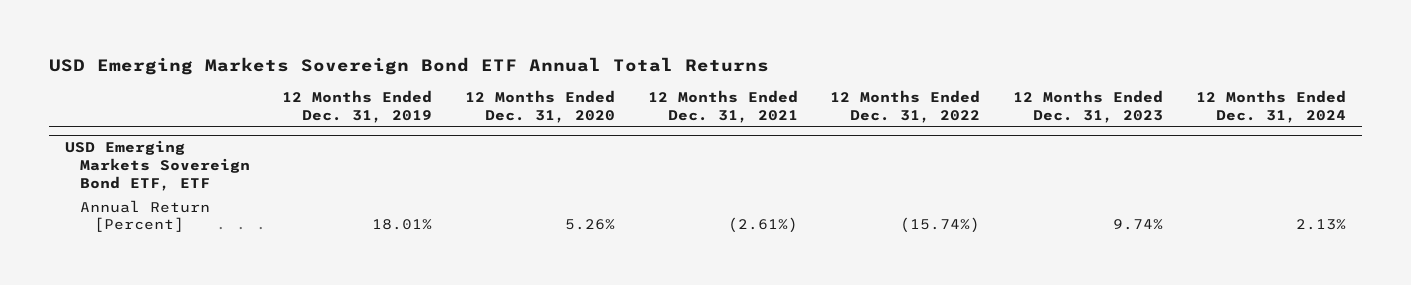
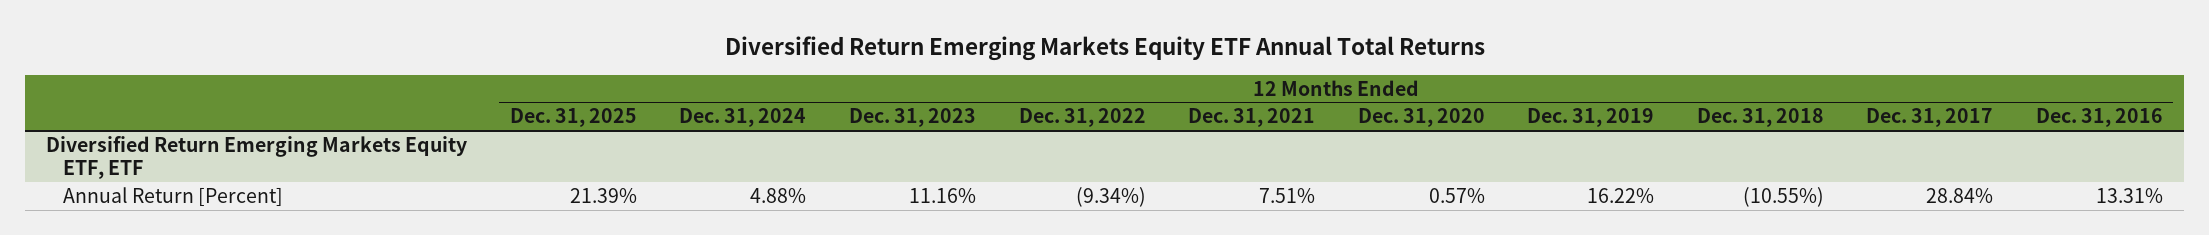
- USD Emerging Markets Sovereign Bond ETF Annual Total Returns
+ Diversified Return Emerging Markets Equity ETF Annual Total Returns
- | 12 Months Ended Dec. 31, 2019 | 12 Months Ended Dec. 31, 2020 | 12 Months Ended Dec. 31, 2021 | 12 Months Ended Dec. 31, 2022 | 12 Months Ended Dec. 31, 2023 | 12 Months Ended Dec. 31, 2024
+ | 12 Months Ended Dec. 31, 2025 | 12 Months Ended Dec. 31, 2024 | 12 Months Ended Dec. 31, 2023 | 12 Months Ended Dec. 31, 2022 | 12 Months Ended Dec. 31, 2021 | 12 Months Ended Dec. 31, 2020 | 12 Months Ended Dec. 31, 2019 | 12 Months Ended Dec. 31, 2018 | 12 Months Ended Dec. 31, 2017 | 12 Months Ended Dec. 31, 2016
- USD Emerging Markets Sovereign Bond ETF, ETF
- Annual Return [Percent] | 18.01% | 5.26% | (2.61%) | (15.74%) | 9.74% | 2.13%
+ Diversified Return Emerging Markets Equity ETF, ETF
+ Annual Return [Percent] | 21.39% | 4.88% | 11.16% | (9.34%) | 7.51% | 0.57% | 16.22% | (10.55%) | 28.84% | 13.31%

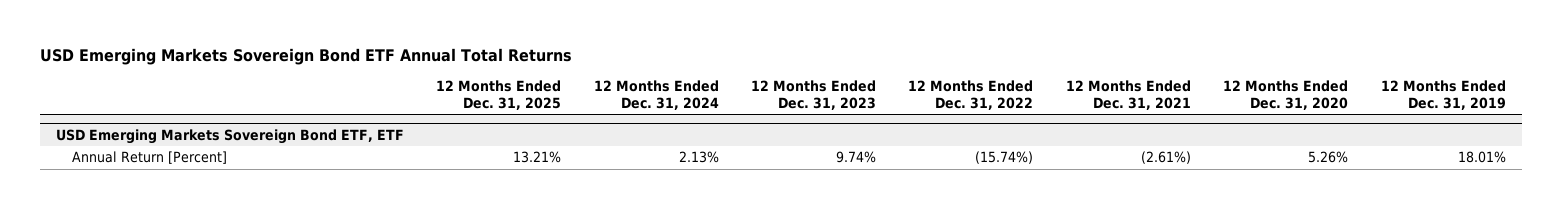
- Diversified Return Emerging Markets Equity ETF Annual Total Returns
+ USD Emerging Markets Sovereign Bond ETF Annual Total Returns
- | 12 Months Ended Dec. 31, 2025 | 12 Months Ended Dec. 31, 2024 | 12 Months Ended Dec. 31, 2023 | 12 Months Ended Dec. 31, 2022 | 12 Months Ended Dec. 31, 2021 | 12 Months Ended Dec. 31, 2020 | 12 Months Ended Dec. 31, 2019 | 12 Months Ended Dec. 31, 2018 | 12 Months Ended Dec. 31, 2017 | 12 Months Ended Dec. 31, 2016
+ | 12 Months Ended Dec. 31, 2025 | 12 Months Ended Dec. 31, 2024 | 12 Months Ended Dec. 31, 2023 | 12 Months Ended Dec. 31, 2022 | 12 Months Ended Dec. 31, 2021 | 12 Months Ended Dec. 31, 2020 | 12 Months Ended Dec. 31, 2019
- Diversified Return Emerging Markets Equity ETF, ETF
- Annual Return [Percent] | 21.39% | 4.88% | 11.16% | (9.34%) | 7.51% | 0.57% | 16.22% | (10.55%) | 28.84% | 13.31%
+ USD Emerging Markets Sovereign Bond ETF, ETF
+ Annual Return [Percent] | 13.21% | 2.13% | 9.74% | (15.74%) | (2.61%) | 5.26% | 18.01%

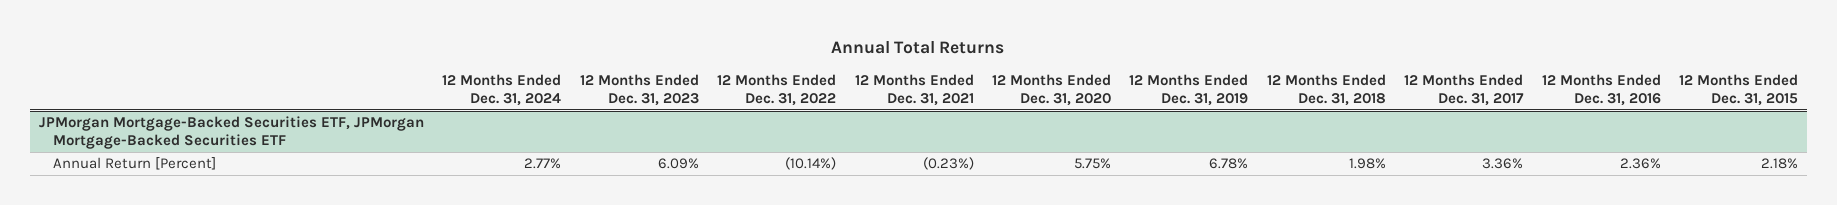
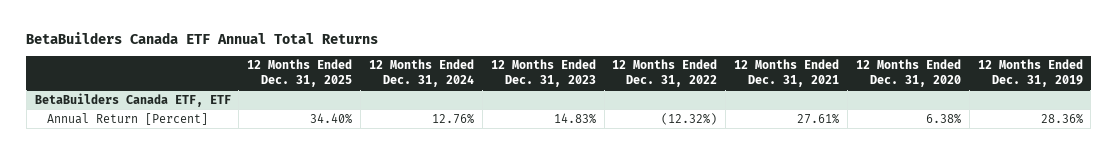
- Annual Total Returns
+ BetaBuilders Canada ETF Annual Total Returns
- | 12 Months Ended Dec. 31, 2024 | 12 Months Ended Dec. 31, 2023 | 12 Months Ended Dec. 31, 2022 | 12 Months Ended Dec. 31, 2021 | 12 Months Ended Dec. 31, 2020 | 12 Months Ended Dec. 31, 2019 | 12 Months Ended Dec. 31, 2018 | 12 Months Ended Dec. 31, 2017 | 12 Months Ended Dec. 31, 2016 | 12 Months Ended Dec. 31, 2015
+ | 12 Months Ended Dec. 31, 2025 | 12 Months Ended Dec. 31, 2024 | 12 Months Ended Dec. 31, 2023 | 12 Months Ended Dec. 31, 2022 | 12 Months Ended Dec. 31, 2021 | 12 Months Ended Dec. 31, 2020 | 12 Months Ended Dec. 31, 2019
- JPMorgan Mortgage-Backed Securities ETF, JPMorgan Mortgage-Backed Securities ETF
- Annual Return [Percent] | 2.77% | 6.09% | (10.14%) | (0.23%) | 5.75% | 6.78% | 1.98% | 3.36% | 2.36% | 2.18%
+ BetaBuilders Canada ETF, ETF
+ Annual Return [Percent] | 34.40% | 12.76% | 14.83% | (12.32%) | 27.61% | 6.38% | 28.36%

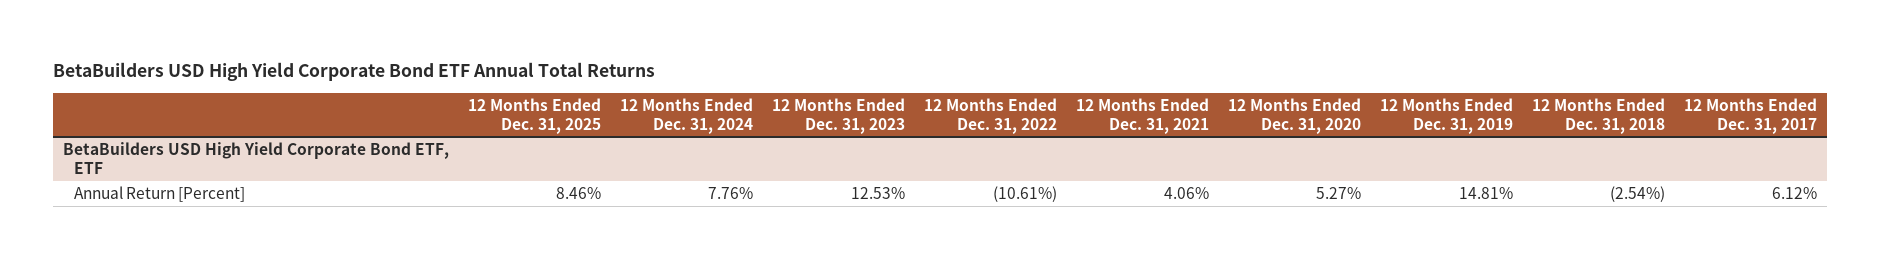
- BetaBuilders Canada ETF Annual Total Returns
+ BetaBuilders USD High Yield Corporate Bond ETF Annual Total Returns
- | 12 Months Ended Dec. 31, 2025 | 12 Months Ended Dec. 31, 2024 | 12 Months Ended Dec. 31, 2023 | 12 Months Ended Dec. 31, 2022 | 12 Months Ended Dec. 31, 2021 | 12 Months Ended Dec. 31, 2020 | 12 Months Ended Dec. 31, 2019
+ | 12 Months Ended Dec. 31, 2025 | 12 Months Ended Dec. 31, 2024 | 12 Months Ended Dec. 31, 2023 | 12 Months Ended Dec. 31, 2022 | 12 Months Ended Dec. 31, 2021 | 12 Months Ended Dec. 31, 2020 | 12 Months Ended Dec. 31, 2019 | 12 Months Ended Dec. 31, 2018 | 12 Months Ended Dec. 31, 2017
- BetaBuilders Canada ETF, ETF
- Annual Return [Percent] | 34.40% | 12.76% | 14.83% | (12.32%) | 27.61% | 6.38% | 28.36%
+ BetaBuilders USD High Yield Corporate Bond ETF, ETF
+ Annual Return [Percent] | 8.46% | 7.76% | 12.53% | (10.61%) | 4.06% | 5.27% | 14.81% | (2.54%) | 6.12%

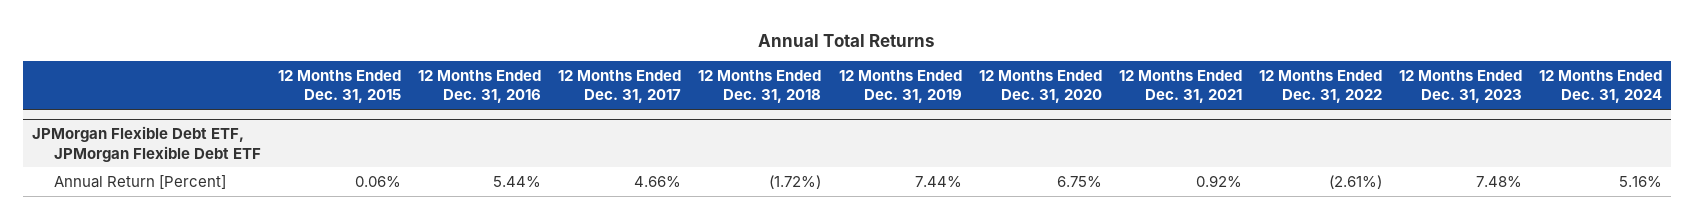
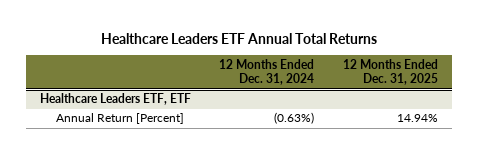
- Annual Total Returns
+ Healthcare Leaders ETF Annual Total Returns
- | 12 Months Ended Dec. 31, 2015 | 12 Months Ended Dec. 31, 2016 | 12 Months Ended Dec. 31, 2017 | 12 Months Ended Dec. 31, 2018 | 12 Months Ended Dec. 31, 2019 | 12 Months Ended Dec. 31, 2020 | 12 Months Ended Dec. 31, 2021 | 12 Months Ended Dec. 31, 2022 | 12 Months Ended Dec. 31, 2023 | 12 Months Ended Dec. 31, 2024
+ | 12 Months Ended Dec. 31, 2024 | 12 Months Ended Dec. 31, 2025
- JPMorgan Flexible Debt ETF, JPMorgan Flexible Debt ETF
- Annual Return [Percent] | 0.06% | 5.44% | 4.66% | (1.72%) | 7.44% | 6.75% | 0.92% | (2.61%) | 7.48% | 5.16%
+ Healthcare Leaders ETF, ETF
+ Annual Return [Percent] | (0.63%) | 14.94%

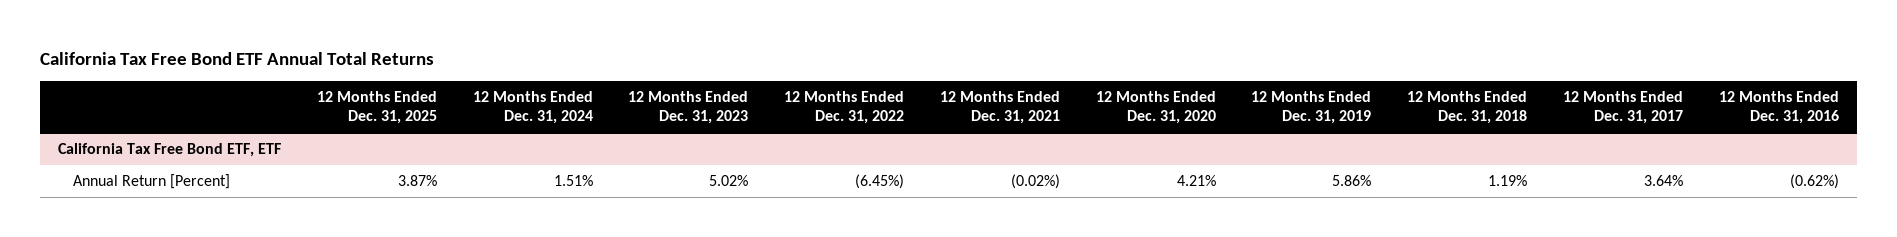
- Healthcare Leaders ETF Annual Total Returns
+ California Tax Free Bond ETF Annual Total Returns
- | 12 Months Ended Dec. 31, 2024 | 12 Months Ended Dec. 31, 2025
+ | 12 Months Ended Dec. 31, 2025 | 12 Months Ended Dec. 31, 2024 | 12 Months Ended Dec. 31, 2023 | 12 Months Ended Dec. 31, 2022 | 12 Months Ended Dec. 31, 2021 | 12 Months Ended Dec. 31, 2020 | 12 Months Ended Dec. 31, 2019 | 12 Months Ended Dec. 31, 2018 | 12 Months Ended Dec. 31, 2017 | 12 Months Ended Dec. 31, 2016
- Healthcare Leaders ETF, ETF
- Annual Return [Percent] | (0.63%) | 14.94%
+ California Tax Free Bond ETF, ETF
+ Annual Return [Percent] | 3.87% | 1.51% | 5.02% | (6.45%) | (0.02%) | 4.21% | 5.86% | 1.19% | 3.64% | (0.62%)

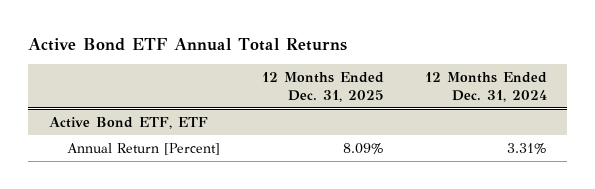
- California Tax Free Bond ETF Annual Total Returns
+ Active Bond ETF Annual Total Returns
- | 12 Months Ended Dec. 31, 2025 | 12 Months Ended Dec. 31, 2024 | 12 Months Ended Dec. 31, 2023 | 12 Months Ended Dec. 31, 2022 | 12 Months Ended Dec. 31, 2021 | 12 Months Ended Dec. 31, 2020 | 12 Months Ended Dec. 31, 2019 | 12 Months Ended Dec. 31, 2018 | 12 Months Ended Dec. 31, 2017 | 12 Months Ended Dec. 31, 2016
+ | 12 Months Ended Dec. 31, 2025 | 12 Months Ended Dec. 31, 2024
- California Tax Free Bond ETF, ETF
- Annual Return [Percent] | 3.87% | 1.51% | 5.02% | (6.45%) | (0.02%) | 4.21% | 5.86% | 1.19% | 3.64% | (0.62%)
+ Active Bond ETF, ETF
+ Annual Return [Percent] | 8.09% | 3.31%

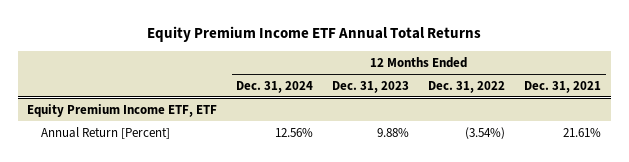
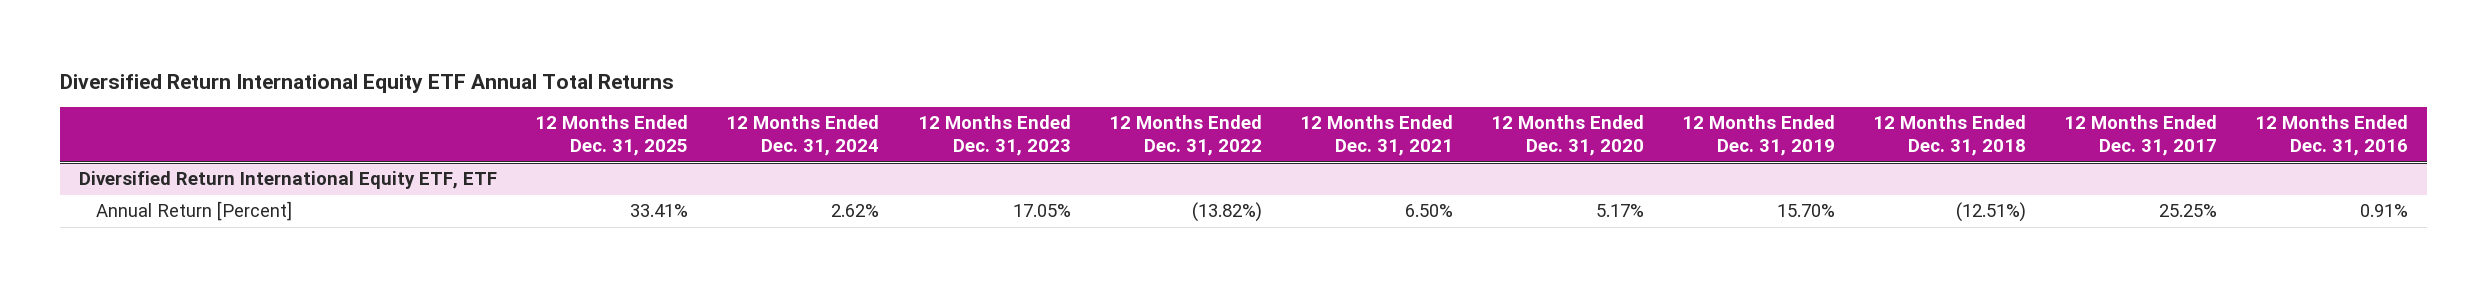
- Equity Premium Income ETF Annual Total Returns
+ Diversified Return International Equity ETF Annual Total Returns
- | 12 Months Ended Dec. 31, 2024 | 12 Months Ended Dec. 31, 2023 | 12 Months Ended Dec. 31, 2022 | 12 Months Ended Dec. 31, 2021
+ | 12 Months Ended Dec. 31, 2025 | 12 Months Ended Dec. 31, 2024 | 12 Months Ended Dec. 31, 2023 | 12 Months Ended Dec. 31, 2022 | 12 Months Ended Dec. 31, 2021 | 12 Months Ended Dec. 31, 2020 | 12 Months Ended Dec. 31, 2019 | 12 Months Ended Dec. 31, 2018 | 12 Months Ended Dec. 31, 2017 | 12 Months Ended Dec. 31, 2016
- Equity Premium Income ETF, ETF
- Annual Return [Percent] | 12.56% | 9.88% | (3.54%) | 21.61%
+ Diversified Return International Equity ETF, ETF
+ Annual Return [Percent] | 33.41% | 2.62% | 17.05% | (13.82%) | 6.50% | 5.17% | 15.70% | (12.51%) | 25.25% | 0.91%

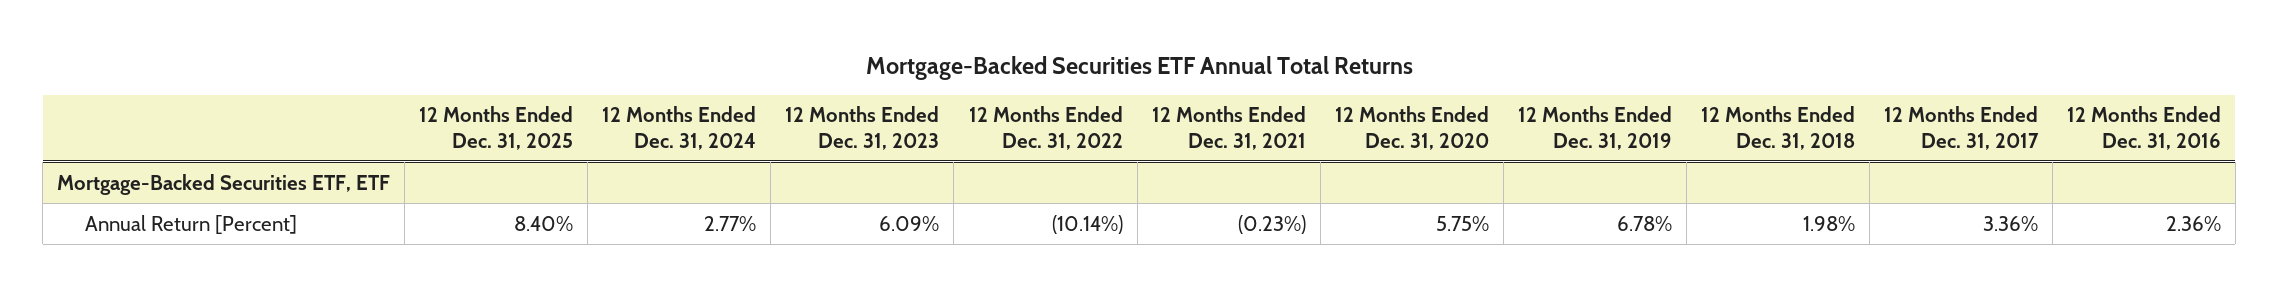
- Diversified Return International Equity ETF Annual Total Returns
+ Mortgage-Backed Securities ETF Annual Total Returns
- Diversified Return International Equity ETF, ETF
- Annual Return [Percent] | 33.41% | 2.62% | 17.05% | (13.82%) | 6.50% | 5.17% | 15.70% | (12.51%) | 25.25% | 0.91%
+ Mortgage-Backed Securities ETF, ETF
+ Annual Return [Percent] | 8.40% | 2.77% | 6.09% | (10.14%) | (0.23%) | 5.75% | 6.78% | 1.98% | 3.36% | 2.36%

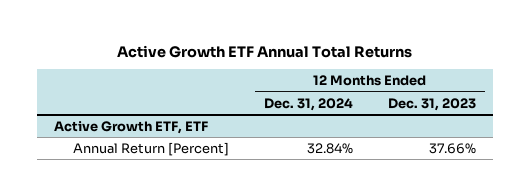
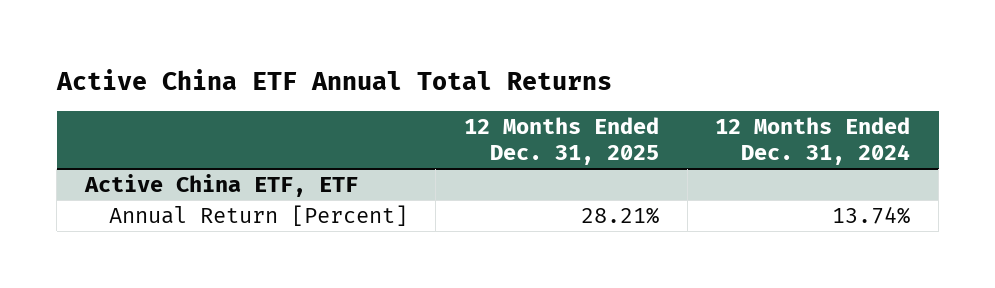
- Active Growth ETF Annual Total Returns
+ Active China ETF Annual Total Returns
- | 12 Months Ended Dec. 31, 2024 | 12 Months Ended Dec. 31, 2023
+ | 12 Months Ended Dec. 31, 2025 | 12 Months Ended Dec. 31, 2024
- Active Growth ETF, ETF
- Annual Return [Percent] | 32.84% | 37.66%
+ Active China ETF, ETF
+ Annual Return [Percent] | 28.21% | 13.74%

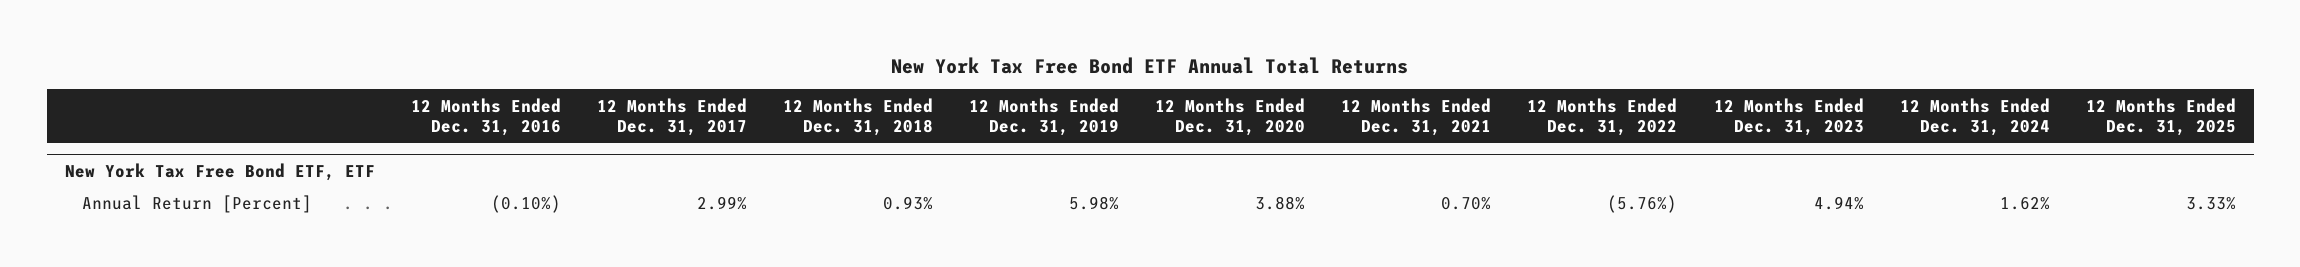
- Active China ETF Annual Total Returns
+ New York Tax Free Bond ETF Annual Total Returns
- | 12 Months Ended Dec. 31, 2025 | 12 Months Ended Dec. 31, 2024
+ | 12 Months Ended Dec. 31, 2016 | 12 Months Ended Dec. 31, 2017 | 12 Months Ended Dec. 31, 2018 | 12 Months Ended Dec. 31, 2019 | 12 Months Ended Dec. 31, 2020 | 12 Months Ended Dec. 31, 2021 | 12 Months Ended Dec. 31, 2022 | 12 Months Ended Dec. 31, 2023 | 12 Months Ended Dec. 31, 2024 | 12 Months Ended Dec. 31, 2025
- Active China ETF, ETF
- Annual Return [Percent] | 28.21% | 13.74%
+ New York Tax Free Bond ETF, ETF
+ Annual Return [Percent] | (0.10%) | 2.99% | 0.93% | 5.98% | 3.88% | 0.70% | (5.76%) | 4.94% | 1.62% | 3.33%

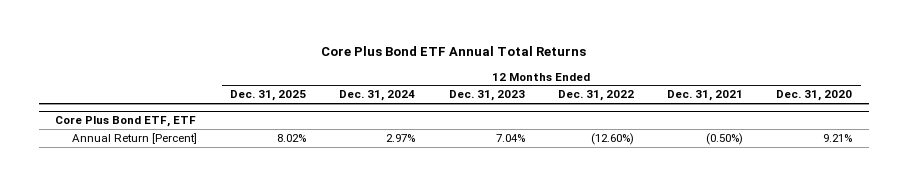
- New York Tax Free Bond ETF Annual Total Returns
+ Core Plus Bond ETF Annual Total Returns
- | 12 Months Ended Dec. 31, 2016 | 12 Months Ended Dec. 31, 2017 | 12 Months Ended Dec. 31, 2018 | 12 Months Ended Dec. 31, 2019 | 12 Months Ended Dec. 31, 2020 | 12 Months Ended Dec. 31, 2021 | 12 Months Ended Dec. 31, 2022 | 12 Months Ended Dec. 31, 2023 | 12 Months Ended Dec. 31, 2024 | 12 Months Ended Dec. 31, 2025
+ | 12 Months Ended Dec. 31, 2025 | 12 Months Ended Dec. 31, 2024 | 12 Months Ended Dec. 31, 2023 | 12 Months Ended Dec. 31, 2022 | 12 Months Ended Dec. 31, 2021 | 12 Months Ended Dec. 31, 2020
- New York Tax Free Bond ETF, ETF
- Annual Return [Percent] | (0.10%) | 2.99% | 0.93% | 5.98% | 3.88% | 0.70% | (5.76%) | 4.94% | 1.62% | 3.33%
+ Core Plus Bond ETF, ETF
+ Annual Return [Percent] | 8.02% | 2.97% | 7.04% | (12.60%) | (0.50%) | 9.21%

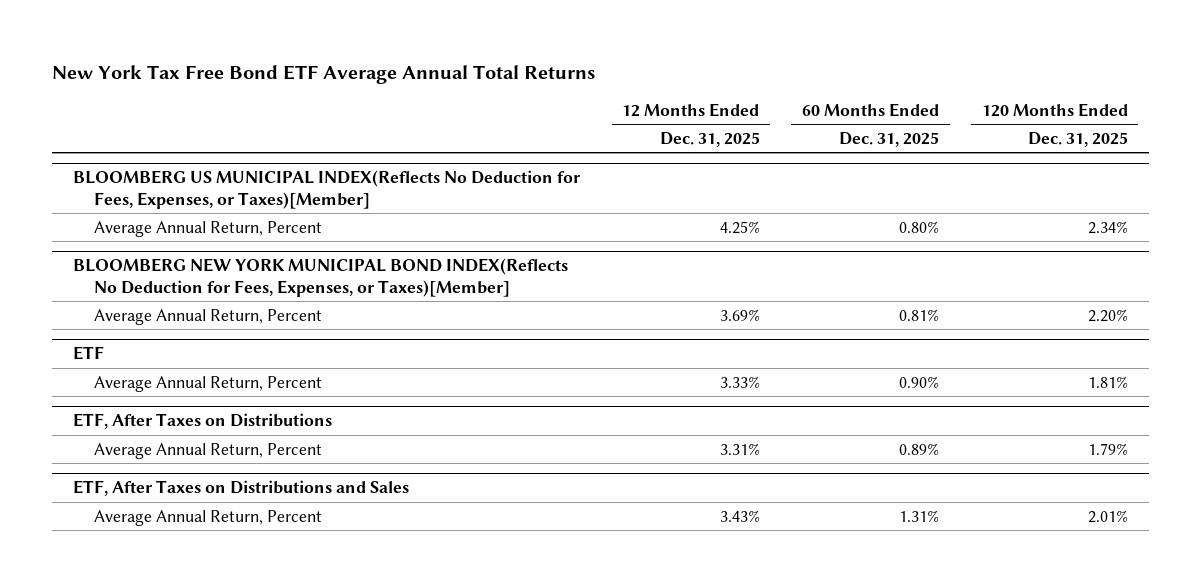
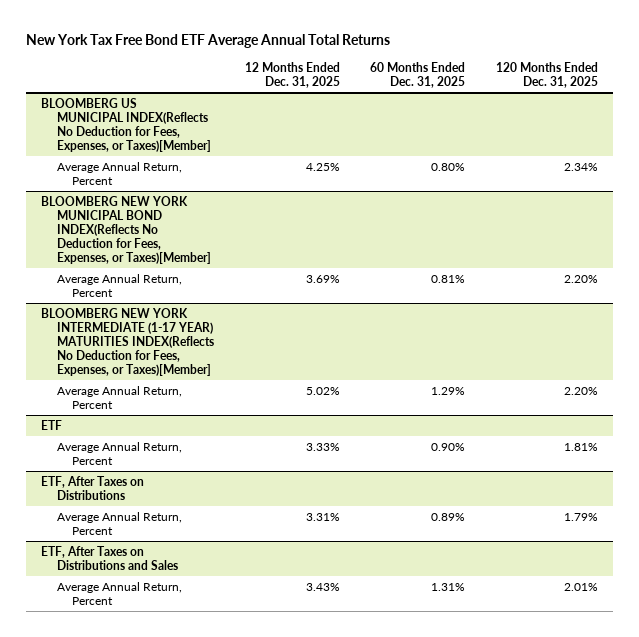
+ BLOOMBERG NEW YORK INTERMEDIATE (1-17 YEAR) MATURITIES INDEX(Reflects No Deduction for Fees, Expenses, or Taxes)[Member]
+ Average Annual Return, Percent | 5.02% | 1.29% | 2.20%

